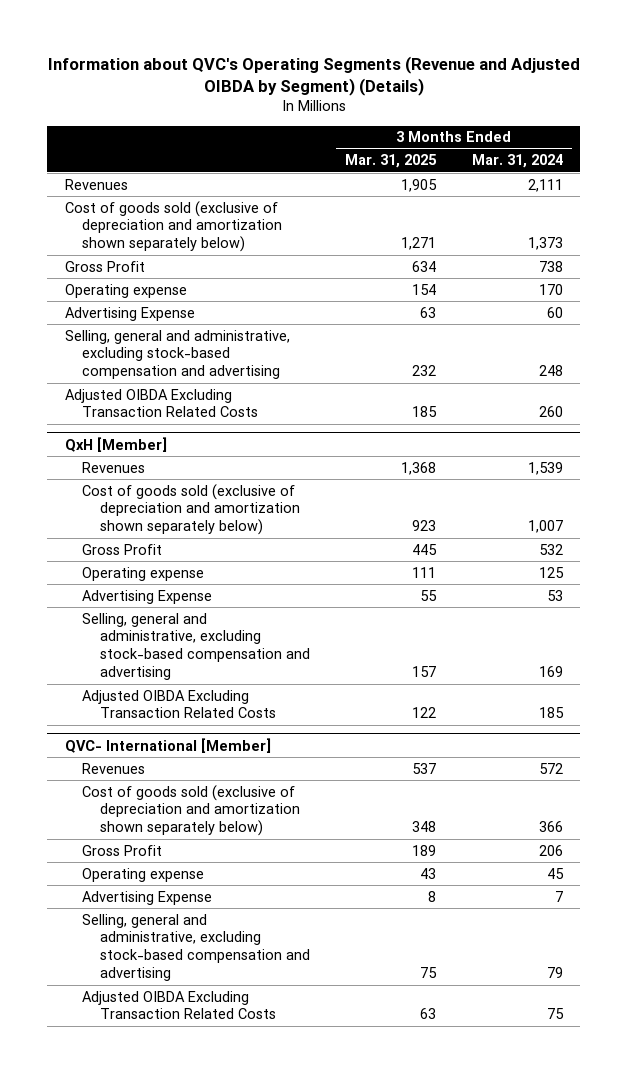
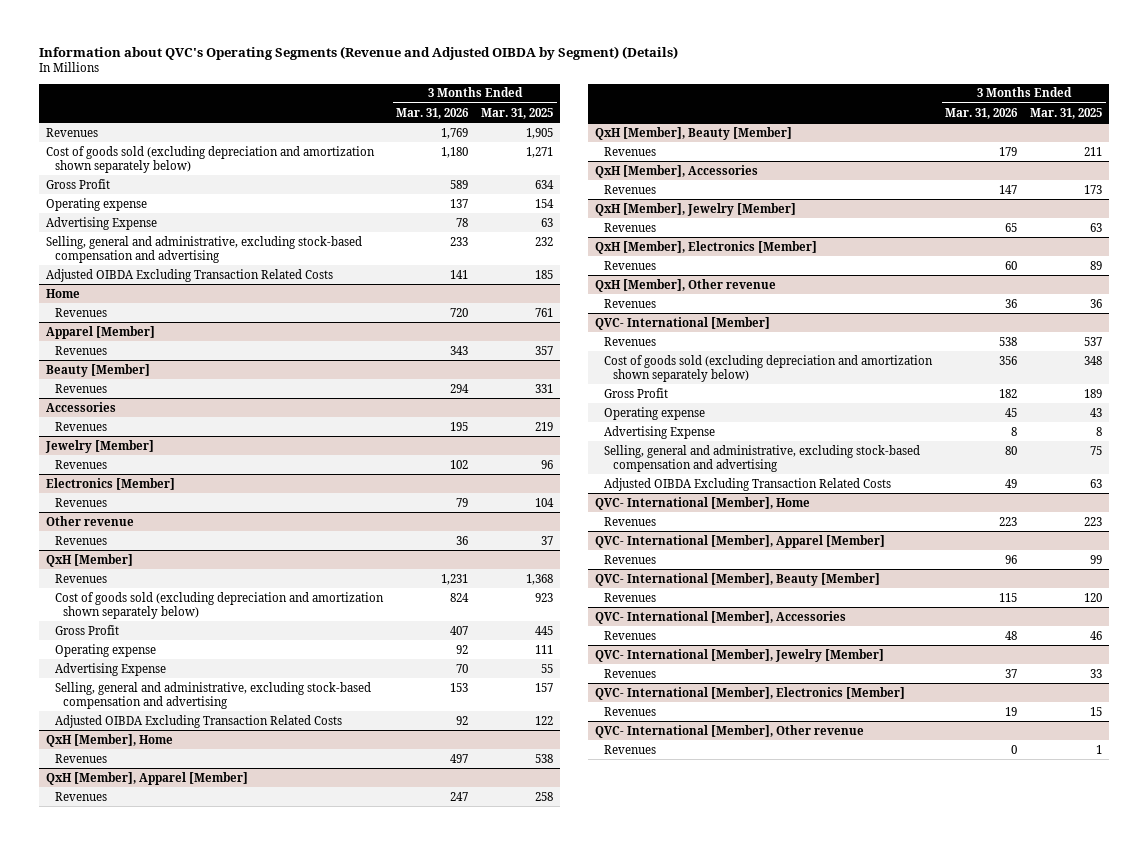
- | 3 Months Ended Mar. 31, 2025 | 3 Months Ended Mar. 31, 2024
+ | 3 Months Ended Mar. 31, 2026 | 3 Months Ended Mar. 31, 2025
- Cost of goods sold (exclusive of depreciation and amortization shown separately below) | 1,271 | 1,373
+ Cost of goods sold (excluding depreciation and amortization shown separately below) | 1,180 | 1,271
+ Home
+ Revenues | 720 | 761
+ Apparel [Member]
+ Revenues | 343 | 357
+ Beauty [Member]
+ Revenues | 294 | 331
+ Accessories
+ Revenues | 195 | 219
+ Jewelry [Member]
+ Revenues | 102 | 96
+ Electronics [Member]
+ Revenues | 79 | 104
+ Other revenue
+ Revenues | 36 | 37
@ QxH [Member]
- Cost of goods sold (exclusive of depreciation and amortization shown separately below) | 923 | 1,007
+ Cost of goods sold (excluding depreciation and amortization shown separately below) | 824 | 923
+ QxH [Member], Home
+ Revenues | 497 | 538
+ QxH [Member], Apparel [Member]
+ Revenues | 247 | 258
+ QxH [Member], Beauty [Member]
+ Revenues | 179 | 211
+ QxH [Member], Accessories
+ Revenues | 147 | 173
+ QxH [Member], Jewelry [Member]
+ Revenues | 65 | 63
+ QxH [Member], Electronics [Member]
+ Revenues | 60 | 89
+ QxH [Member], Other revenue
+ Revenues | 36 | 36
@ QVC- International [Member]
- Cost of goods sold (exclusive of depreciation and amortization shown separately below) | 348 | 366
+ Cost of goods sold (excluding depreciation and amortization shown separately below) | 356 | 348
+ QVC- International [Member], Home
+ Revenues | 223 | 223
+ QVC- International [Member], Apparel [Member]
+ Revenues | 96 | 99
+ QVC- International [Member], Beauty [Member]
+ Revenues | 115 | 120
+ QVC- International [Member], Accessories
+ Revenues | 48 | 46
+ QVC- International [Member], Jewelry [Member]
+ Revenues | 37 | 33
+ QVC- International [Member], Electronics [Member]
+ Revenues | 19 | 15
+ QVC- International [Member], Other revenue
+ Revenues | 0 | 1

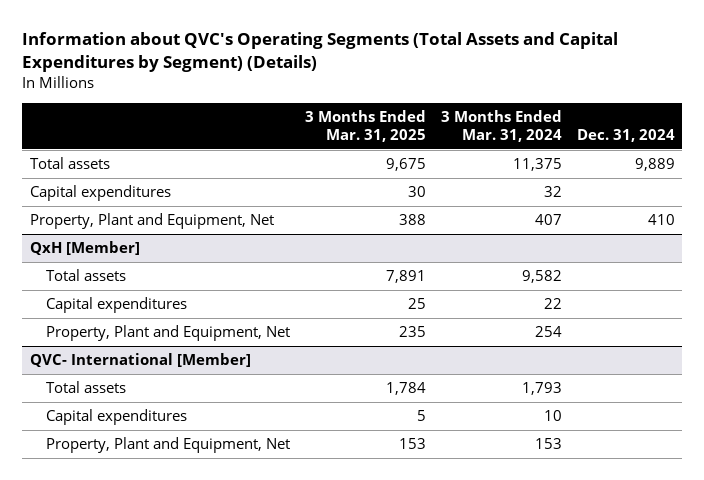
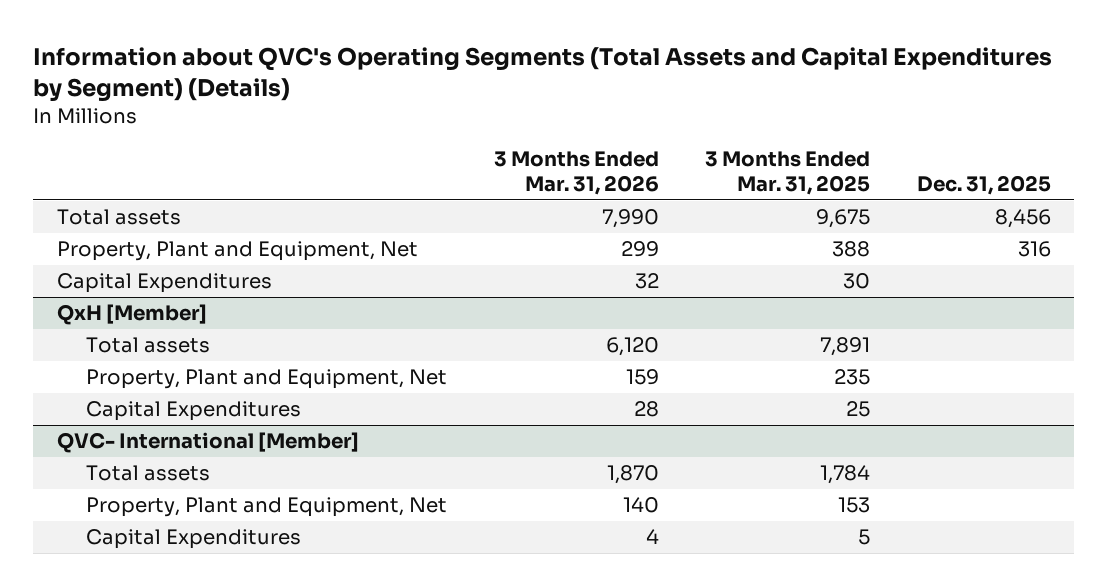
- | 3 Months Ended Mar. 31, 2025 | 3 Months Ended Mar. 31, 2024 | Dec. 31, 2024
+ | 3 Months Ended Mar. 31, 2026 | 3 Months Ended Mar. 31, 2025 | Dec. 31, 2025
- Capital expenditures | 30 | 32 |
+ Capital Expenditures | 32 | 30 |
@ QxH [Member]
- Capital expenditures | 25 | 22 |
+ Capital Expenditures | 28 | 25 |
@ QVC- International [Member]
- Capital expenditures | 5 | 10 |
+ Capital Expenditures | 4 | 5 |

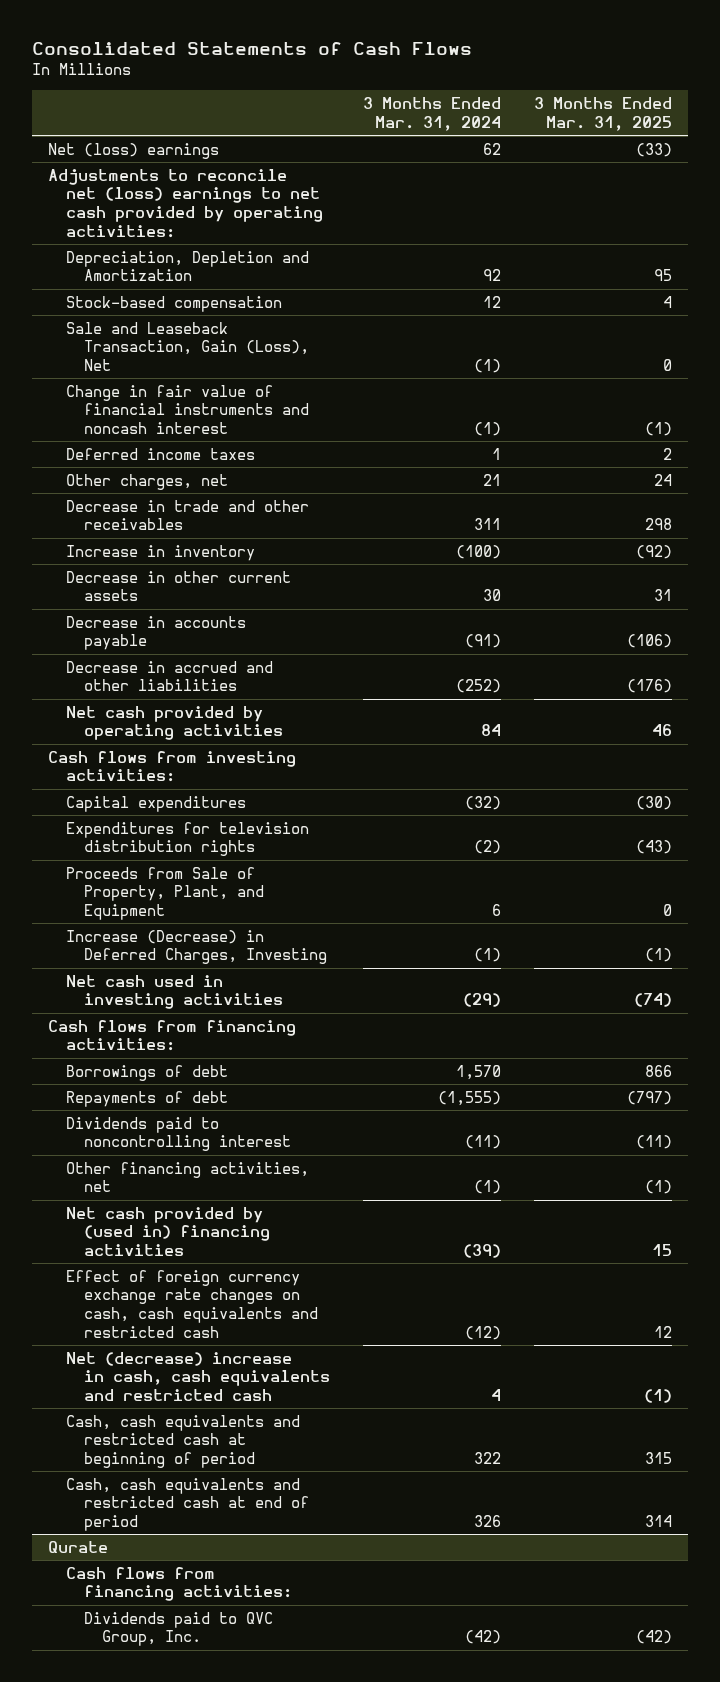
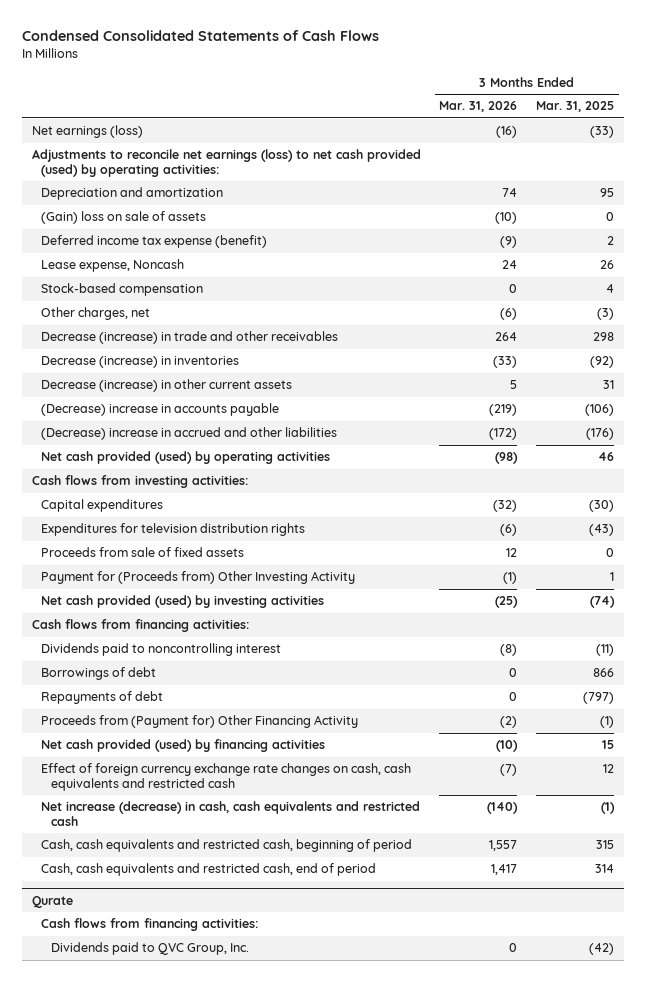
- Consolidated Statements of Cash Flows
+ Condensed Consolidated Statements of Cash Flows
- | 3 Months Ended Mar. 31, 2024 | 3 Months Ended Mar. 31, 2025
+ | 3 Months Ended Mar. 31, 2026 | 3 Months Ended Mar. 31, 2025
- Net (loss) earnings | 62 | (33)
- Adjustments to reconcile net (loss) earnings to net cash provided by operating activities:
- Depreciation, Depletion and Amortization | 92 | 95
+ Net earnings (loss) | (16) | (33)
+ Adjustments to reconcile net earnings (loss) to net cash provided (used) by operating activities:
+ Depreciation and amortization | 74 | 95
+ (Gain) loss on sale of assets | (10) | 0
+ Deferred income tax expense (benefit) | (9) | 2
+ Lease expense, Noncash | 24 | 26
- Sale and Leaseback Transaction, Gain (Loss), Net | (1) | 0
- Change in fair value of financial instruments and noncash interest | (1) | (1)
- Deferred income taxes | 1 | 2
- Other charges, net | 21 | 24
- Decrease in trade and other receivables | 311 | 298
- Increase in inventory | (100) | (92)
- Decrease in other current assets | 30 | 31
- Decrease in accounts payable | (91) | (106)
- Decrease in accrued and other liabilities | (252) | (176)
- Net cash provided by operating activities | 84 | 46
+ Other charges, net | (6) | (3)
+ Decrease (increase) in trade and other receivables | 264 | 298
+ Decrease (increase) in inventories | (33) | (92)
+ Decrease (increase) in other current assets | 5 | 31
+ (Decrease) increase in accounts payable | (219) | (106)
+ (Decrease) increase in accrued and other liabilities | (172) | (176)
+ Net cash provided (used) by operating activities | (98) | 46
- Proceeds from Sale of Property, Plant, and Equipment | 6 | 0
- Increase (Decrease) in Deferred Charges, Investing | (1) | (1)
- Net cash used in investing activities | (29) | (74)
+ Proceeds from sale of fixed assets | 12 | 0
+ Payment for (Proceeds from) Other Investing Activity | (1) | 1
+ Net cash provided (used) by investing activities | (25) | (74)
moved up: Dividends paid to noncontrolling interest | (8) | (11)
- Other financing activities, net | (1) | (1)
- Net cash provided by (used in) financing activities | (39) | 15
+ Proceeds from (Payment for) Other Financing Activity | (2) | (1)
+ Net cash provided (used) by financing activities | (10) | 15
- Net (decrease) increase in cash, cash equivalents and restricted cash | 4 | (1)
- Cash, cash equivalents and restricted cash at beginning of period | 322 | 315
- Cash, cash equivalents and restricted cash at end of period | 326 | 314
+ Net increase (decrease) in cash, cash equivalents and restricted cash | (140) | (1)
+ Cash, cash equivalents and restricted cash, beginning of period | 1,557 | 315
+ Cash, cash equivalents and restricted cash, end of period | 1,417 | 314

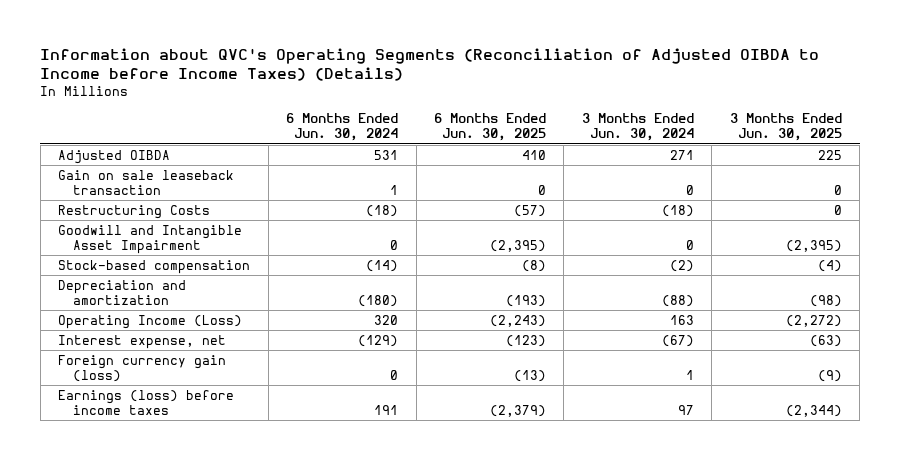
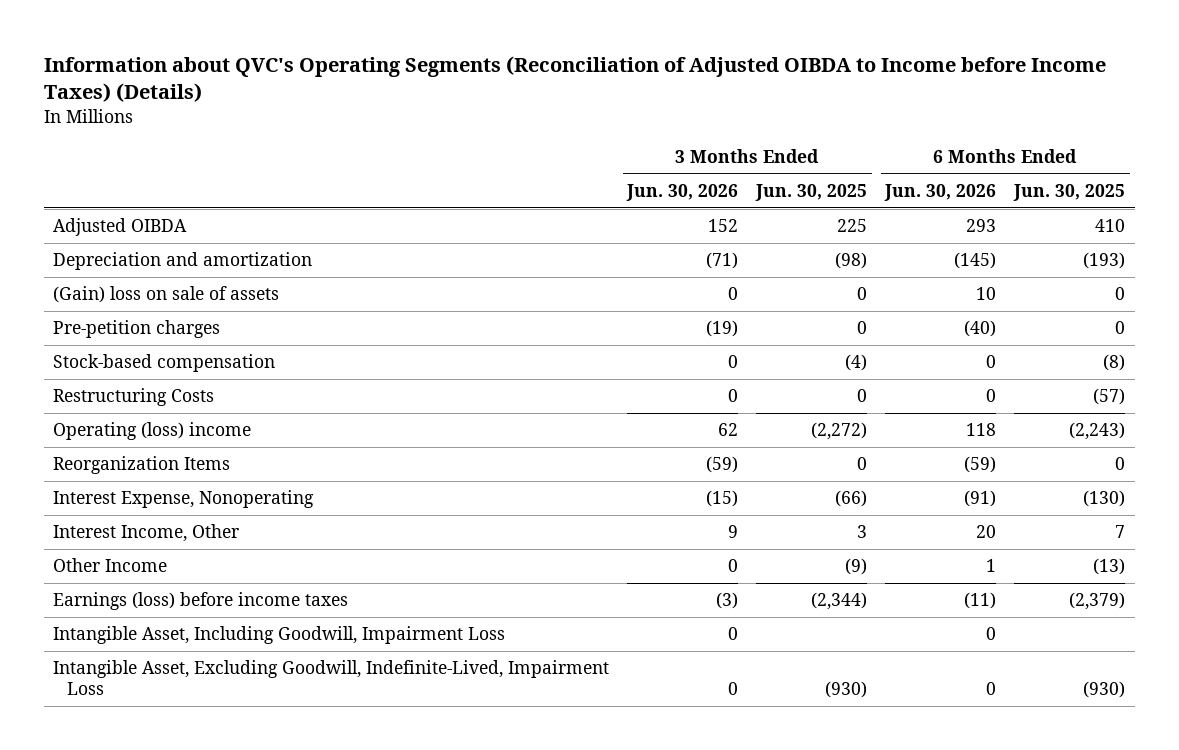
- | 6 Months Ended Jun. 30, 2024 | 6 Months Ended Jun. 30, 2025 | 3 Months Ended Jun. 30, 2024 | 3 Months Ended Jun. 30, 2025
+ | 3 Months Ended Jun. 30, 2026 | 3 Months Ended Jun. 30, 2025 | 6 Months Ended Jun. 30, 2026 | 6 Months Ended Jun. 30, 2025
- Gain on sale leaseback transaction | 1 | 0 | 0 | 0
- Goodwill and Intangible Asset Impairment | 0 | (2,395) | 0 | (2,395)
- Operating Income (Loss) | 320 | (2,243) | 163 | (2,272)
- Interest expense, net | (129) | (123) | (67) | (63)
- Foreign currency gain (loss) | 0 | (13) | 1 | (9)
+ (Gain) loss on sale of assets | 0 | 0 | 10 | 0
+ Pre-petition charges | (19) | 0 | (40) | 0
moved down: Stock-based compensation | 0 | (4) | 0 | (8)
moved down: Restructuring Costs | 0 | 0 | 0 | (57)
+ Operating (loss) income | 62 | (2,272) | 118 | (2,243)
+ Reorganization Items | (59) | 0 | (59) | 0
+ Interest Expense, Nonoperating | (15) | (66) | (91) | (130)
+ Interest Income, Other | 9 | 3 | 20 | 7
+ Other Income | 0 | (9) | 1 | (13)
+ Intangible Asset, Including Goodwill, Impairment Loss | 0 | | 0 |
+ Intangible Asset, Excluding Goodwill, Indefinite-Lived, Impairment Loss | 0 | (930) | 0 | (930)

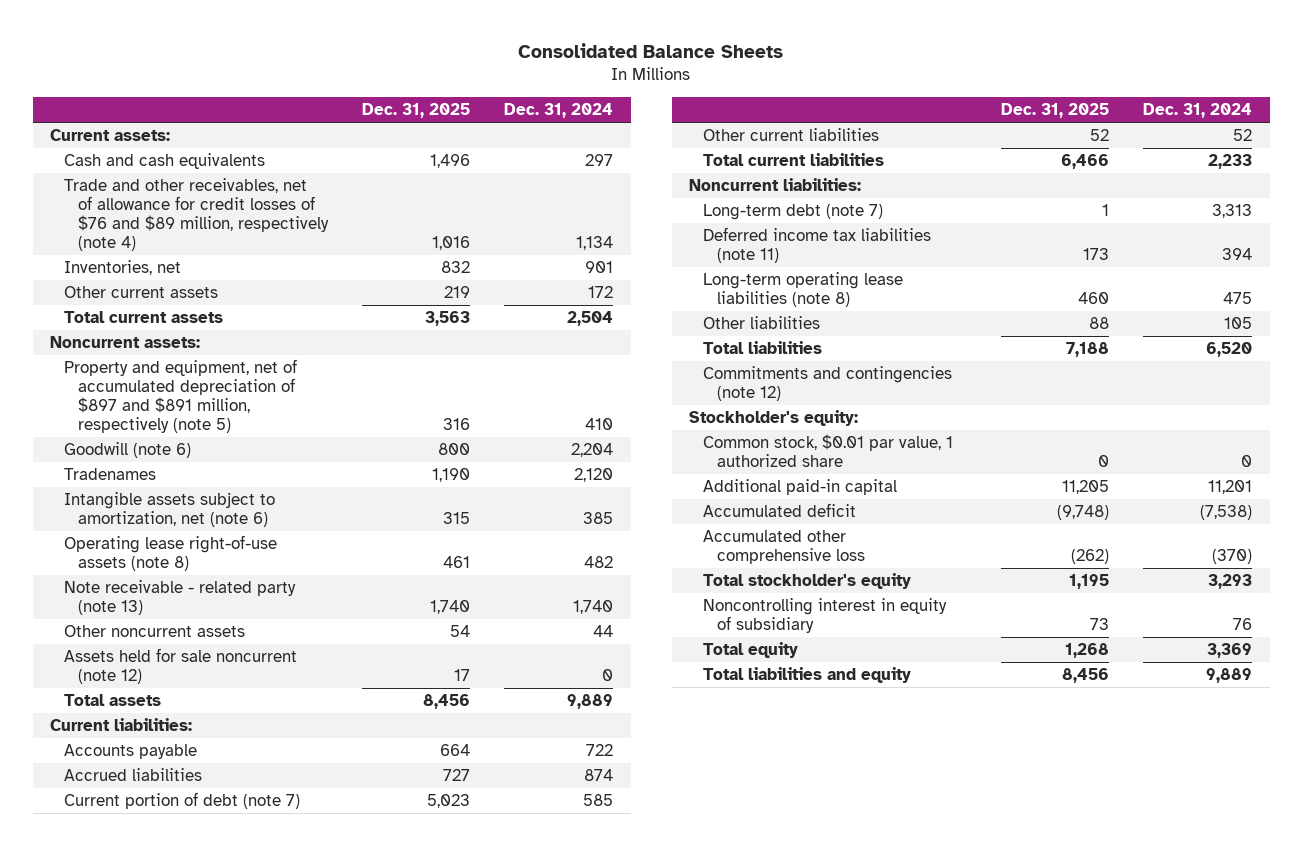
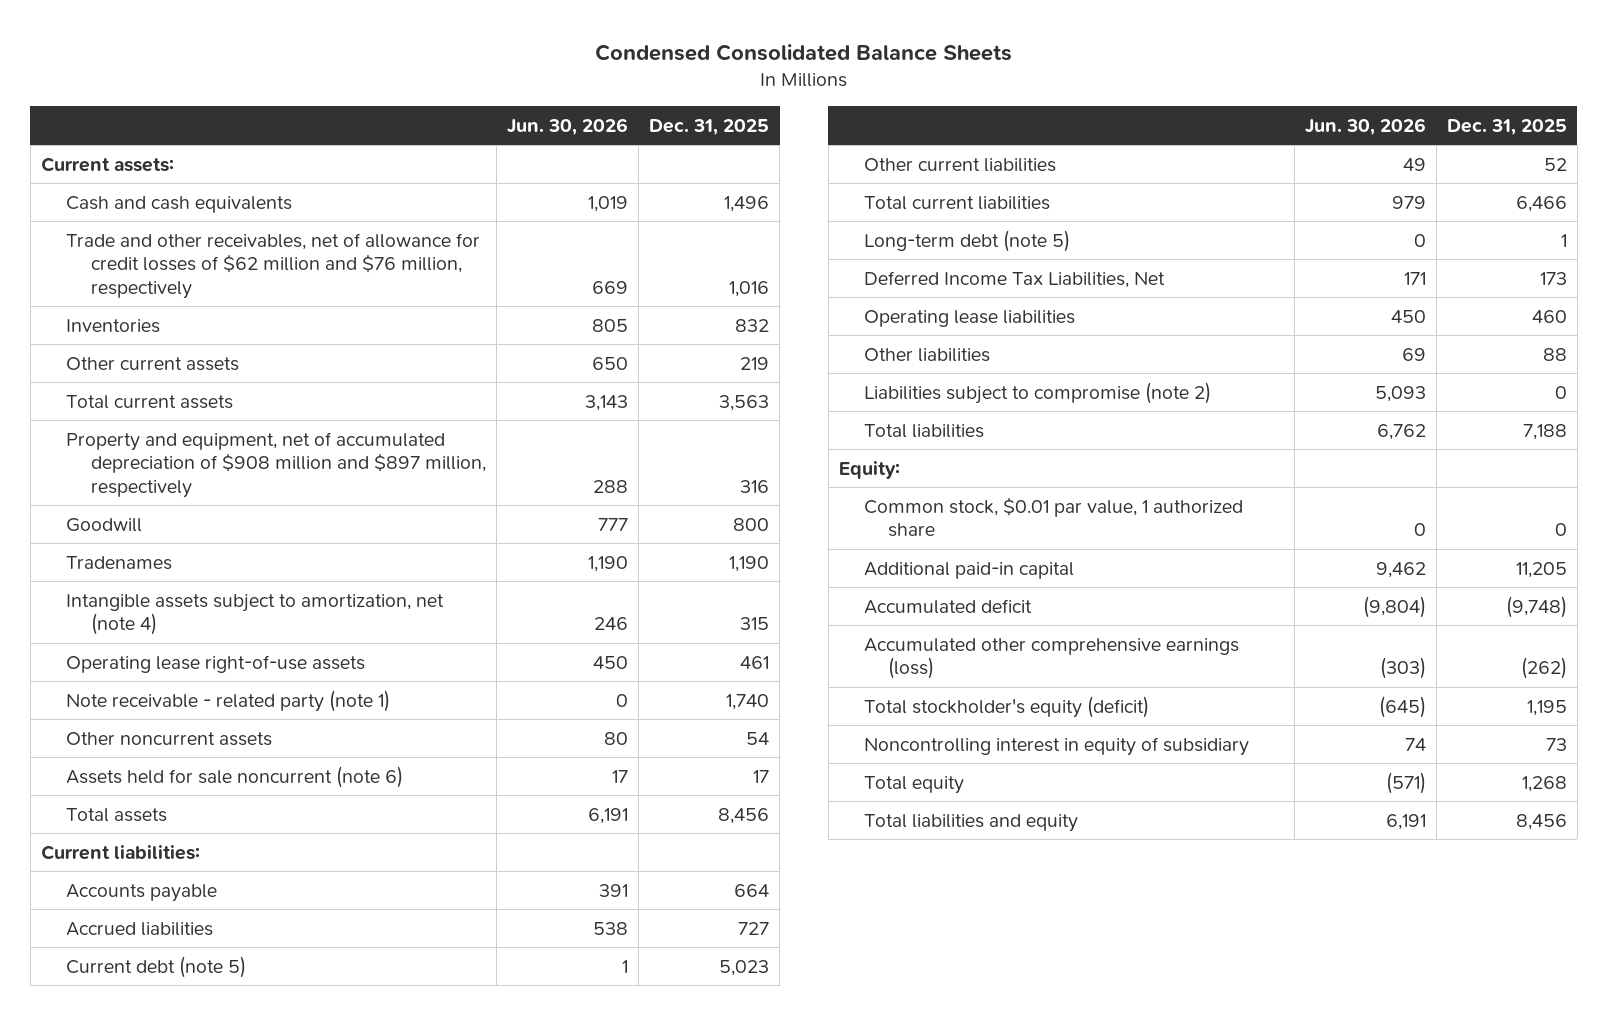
- Consolidated Balance Sheets
+ Condensed Consolidated Balance Sheets
- | Dec. 31, 2025 | Dec. 31, 2024
+ | Jun. 30, 2026 | Dec. 31, 2025
- Trade and other receivables, net of allowance for credit losses of $76 and $89 million, respectively (note 4) | 1,016 | 1,134
- Inventories, net | 832 | 901
+ Trade and other receivables, net of allowance for credit losses of $62 million and $76 million, respectively | 669 | 1,016
+ Inventories | 805 | 832
- Noncurrent assets:
- Property and equipment, net of accumulated depreciation of $897 and $891 million, respectively (note 5) | 316 | 410
- Goodwill (note 6) | 800 | 2,204
+ Property and equipment, net of accumulated depreciation of $908 million and $897 million, respectively | 288 | 316
+ Goodwill | 777 | 800
- Intangible assets subject to amortization, net (note 6) | 315 | 385
- Operating lease right-of-use assets (note 8) | 461 | 482
- Note receivable - related party (note 13) | 1,740 | 1,740
+ Intangible assets subject to amortization, net (note 4) | 246 | 315
+ Operating lease right-of-use assets | 450 | 461
+ Note receivable - related party (note 1) | 0 | 1,740
- Assets held for sale noncurrent (note 12) | 17 | 0
+ Assets held for sale noncurrent (note 6) | 17 | 17
- Current portion of debt (note 7) | 5,023 | 585
+ Current debt (note 5) | 1 | 5,023
- Noncurrent liabilities:
- Long-term debt (note 7) | 1 | 3,313
- Deferred income tax liabilities (note 11) | 173 | 394
- Long-term operating lease liabilities (note 8) | 460 | 475
+ Long-term debt (note 5) | 0 | 1
+ Deferred Income Tax Liabilities, Net | 171 | 173
+ Operating lease liabilities | 450 | 460
+ Liabilities subject to compromise (note 2) | 5,093 | 0
- Commitments and contingencies (note 12)
- Stockholder's equity:
+ Equity:
- Accumulated other comprehensive loss | (262) | (370)
- Total stockholder's equity | 1,195 | 3,293
+ Accumulated other comprehensive earnings (loss) | (303) | (262)
+ Total stockholder's equity (deficit) | (645) | 1,195

